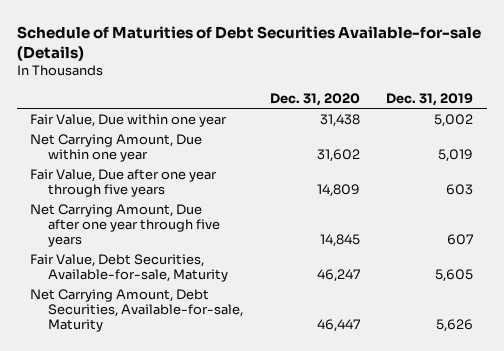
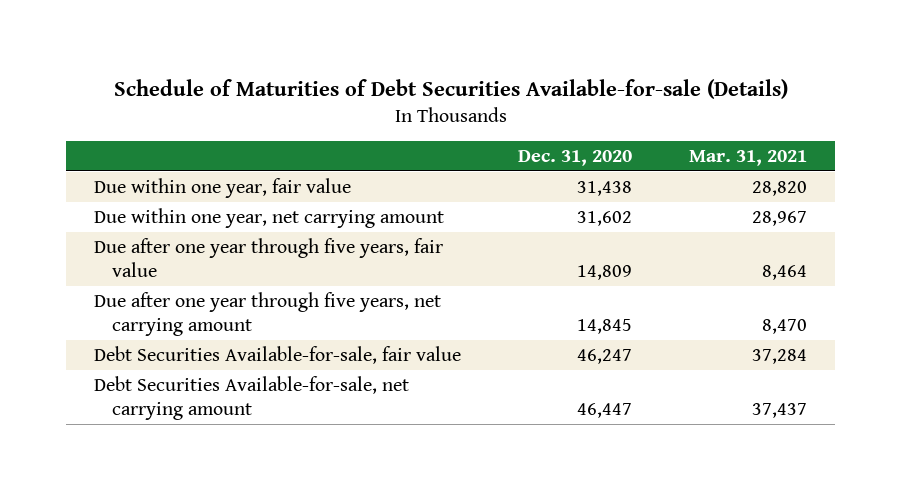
- | Dec. 31, 2020 | Dec. 31, 2019
+ | Dec. 31, 2020 | Mar. 31, 2021
- Fair Value, Due within one year | 31,438 | 5,002
- Net Carrying Amount, Due within one year | 31,602 | 5,019
- Fair Value, Due after one year through five years | 14,809 | 603
- Net Carrying Amount, Due after one year through five years | 14,845 | 607
- Fair Value, Debt Securities, Available-for-sale, Maturity | 46,247 | 5,605
- Net Carrying Amount, Debt Securities, Available-for-sale, Maturity | 46,447 | 5,626
+ Due within one year, fair value | 31,438 | 28,820
+ Due within one year, net carrying amount | 31,602 | 28,967
+ Due after one year through five years, fair value | 14,809 | 8,464
+ Due after one year through five years, net carrying amount | 14,845 | 8,470
+ Debt Securities Available-for-sale, fair value | 46,247 | 37,284
+ Debt Securities Available-for-sale, net carrying amount | 46,447 | 37,437

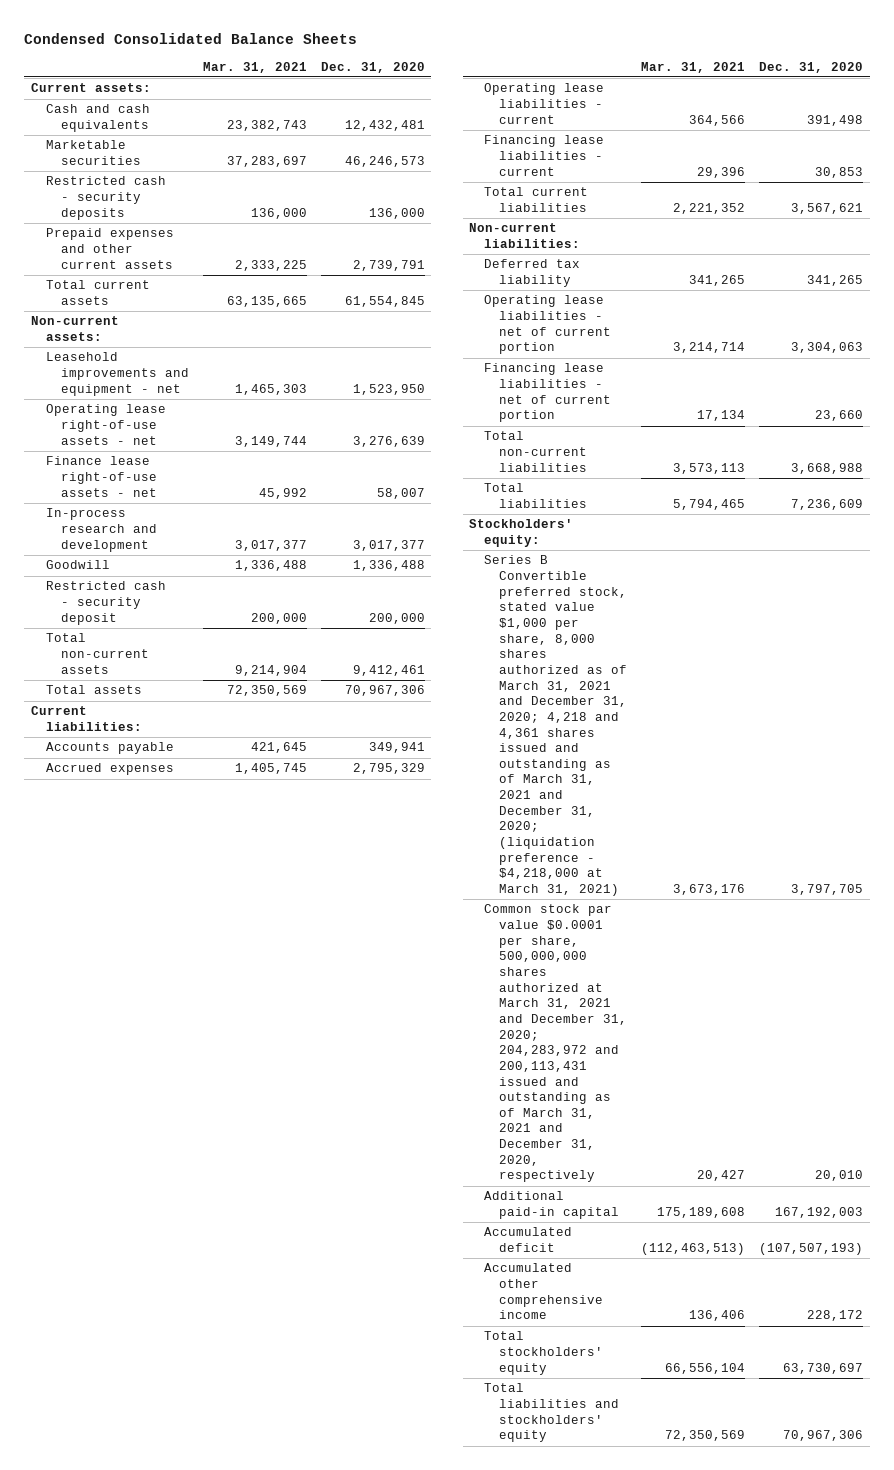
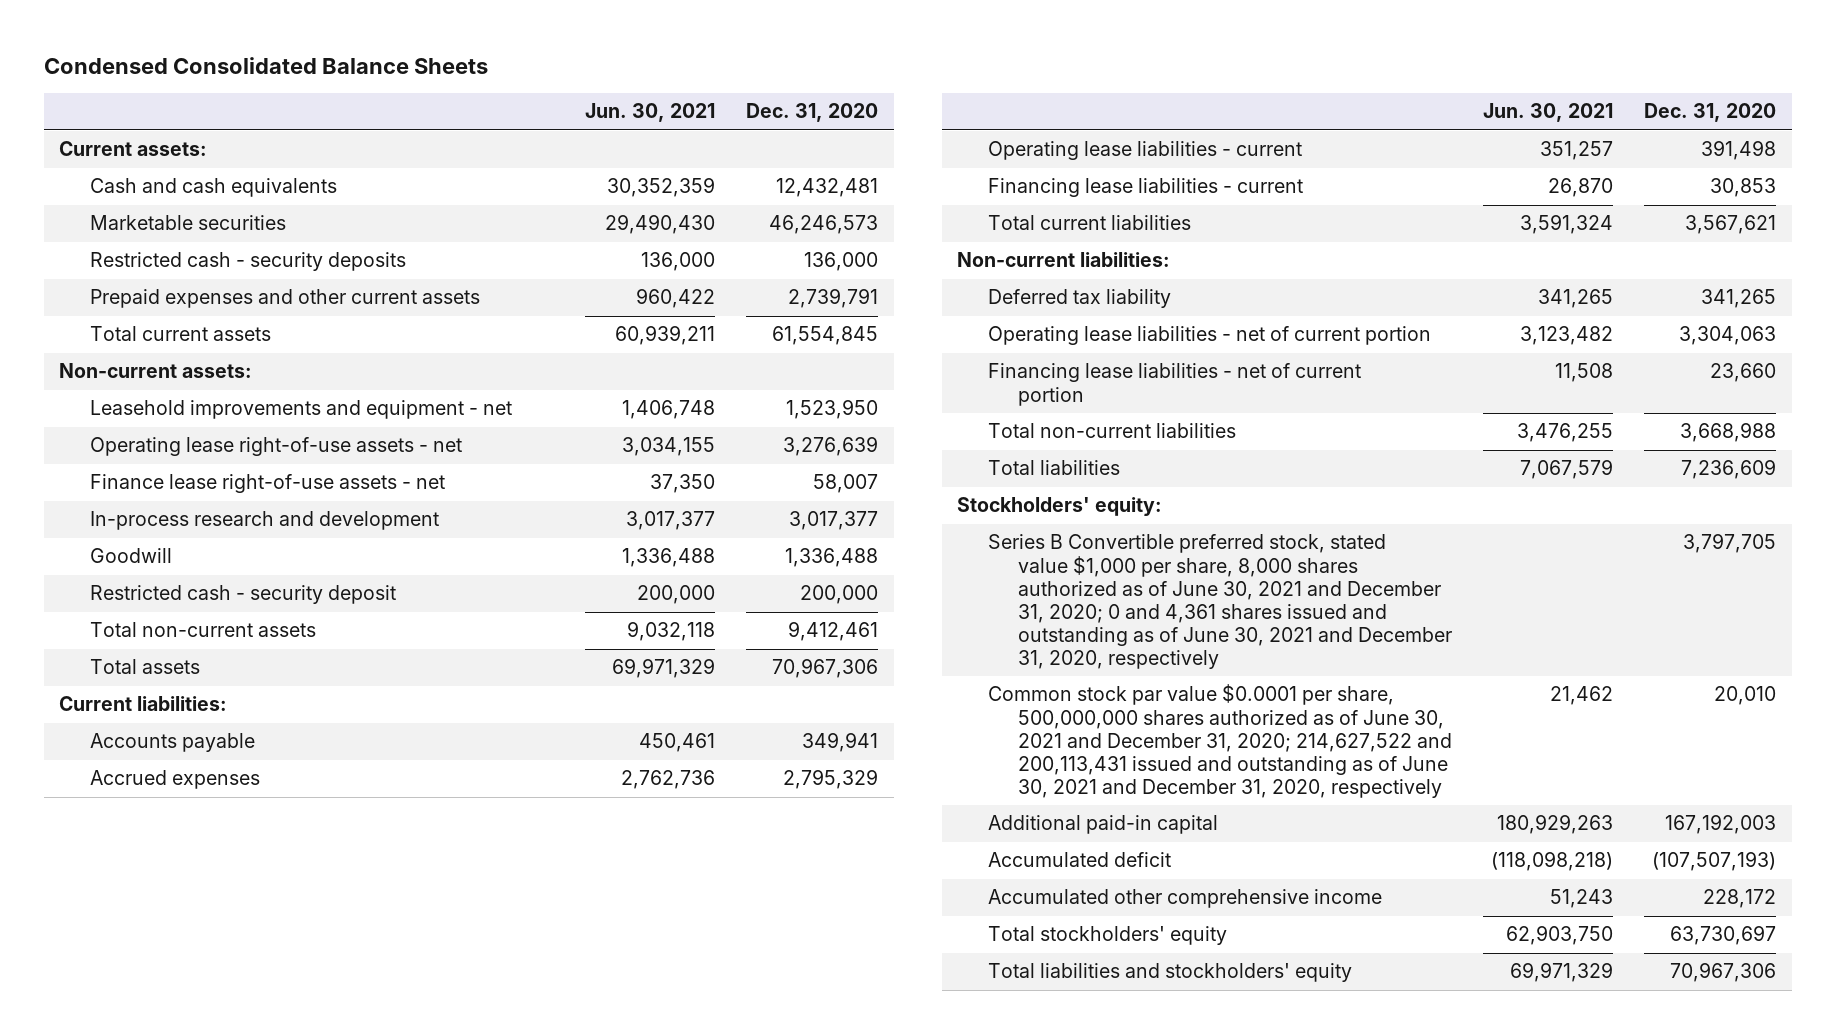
- | Mar. 31, 2021 | Dec. 31, 2020
+ | Jun. 30, 2021 | Dec. 31, 2020
- Series B Convertible preferred stock, stated value $1,000 per share, 8,000 shares authorized as of March 31, 2021 and December 31, 2020; 4,218 and 4,361 shares issued and outstanding as of March 31, 2021 and December 31, 2020; (liquidation preference - $4,218,000 at March 31, 2021) | 3,673,176 | 3,797,705
- Common stock par value $0.0001 per share, 500,000,000 shares authorized at March 31, 2021 and December 31, 2020; 204,283,972 and 200,113,431 issued and outstanding as of March 31, 2021 and December 31, 2020, respectively | 20,427 | 20,010
+ Series B Convertible preferred stock, stated value $1,000 per share, 8,000 shares authorized as of June 30, 2021 and December 31, 2020; 0 and 4,361 shares issued and outstanding as of June 30, 2021 and December 31, 2020, respectively | | 3,797,705
+ Common stock par value $0.0001 per share, 500,000,000 shares authorized as of June 30, 2021 and December 31, 2020; 214,627,522 and 200,113,431 issued and outstanding as of June 30, 2021 and December 31, 2020, respectively | 21,462 | 20,010

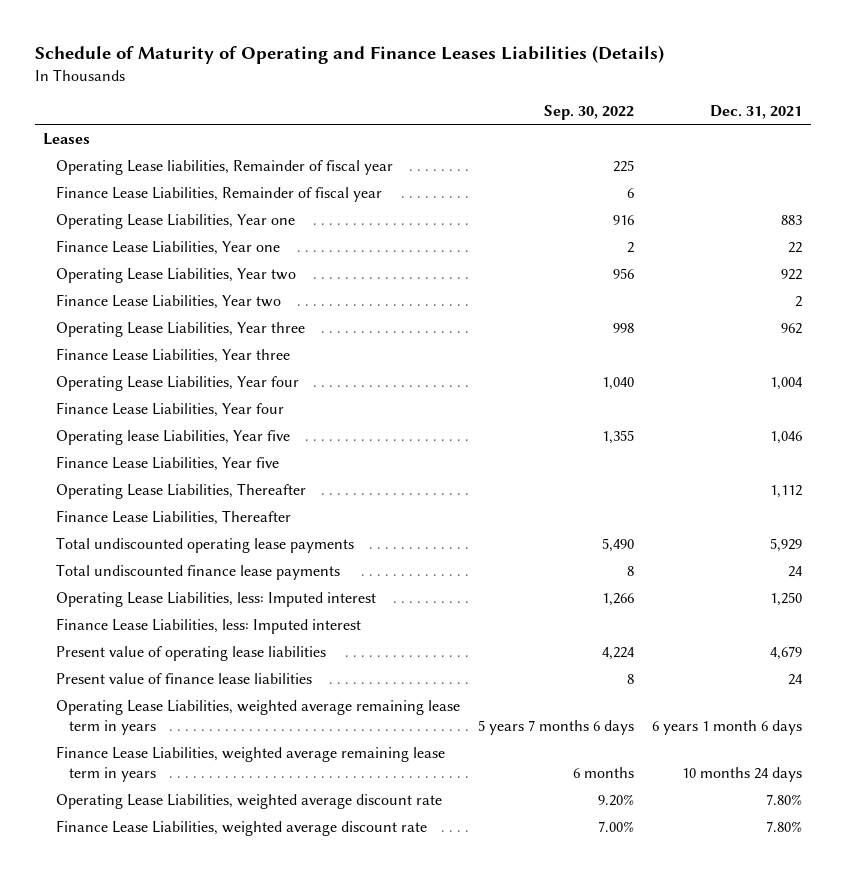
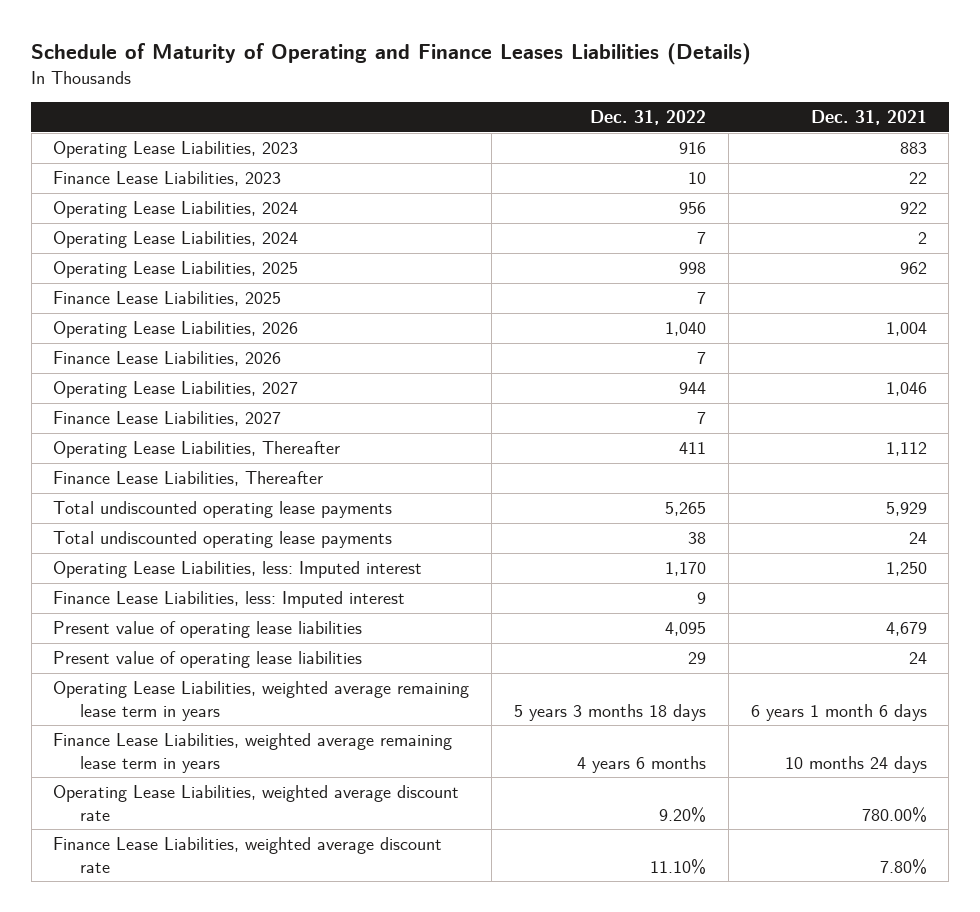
- | Sep. 30, 2022 | Dec. 31, 2021
+ | Dec. 31, 2022 | Dec. 31, 2021
- Leases
- Operating Lease liabilities, Remainder of fiscal year | 225 |
- Finance Lease Liabilities, Remainder of fiscal year | 6 |
- Operating Lease Liabilities, Year one | 916 | 883
- Finance Lease Liabilities, Year one | 2 | 22
- Operating Lease Liabilities, Year two | 956 | 922
- Finance Lease Liabilities, Year two | | 2
- Operating Lease Liabilities, Year three | 998 | 962
- Finance Lease Liabilities, Year three
- Operating Lease Liabilities, Year four | 1,040 | 1,004
- Finance Lease Liabilities, Year four
- Operating lease Liabilities, Year five | 1,355 | 1,046
- Finance Lease Liabilities, Year five
+ Operating Lease Liabilities, 2023 | 916 | 883
+ Finance Lease Liabilities, 2023 | 10 | 22
+ Operating Lease Liabilities, 2024 | 956 | 922
+ Operating Lease Liabilities, 2024 | 7 | 2
+ Operating Lease Liabilities, 2025 | 998 | 962
+ Finance Lease Liabilities, 2025 | 7 |
+ Operating Lease Liabilities, 2026 | 1,040 | 1,004
+ Finance Lease Liabilities, 2026 | 7 |
+ Operating Lease Liabilities, 2027 | 944 | 1,046
+ Finance Lease Liabilities, 2027 | 7 |
- Total undiscounted finance lease payments | 8 | 24
+ Total undiscounted operating lease payments | 38 | 24
- Present value of finance lease liabilities | 8 | 24
+ Present value of operating lease liabilities | 29 | 24
- Operating Lease Liabilities, weighted average discount rate | 9.20% | 7.80%
+ Operating Lease Liabilities, weighted average discount rate | 9.20% | 780.00%

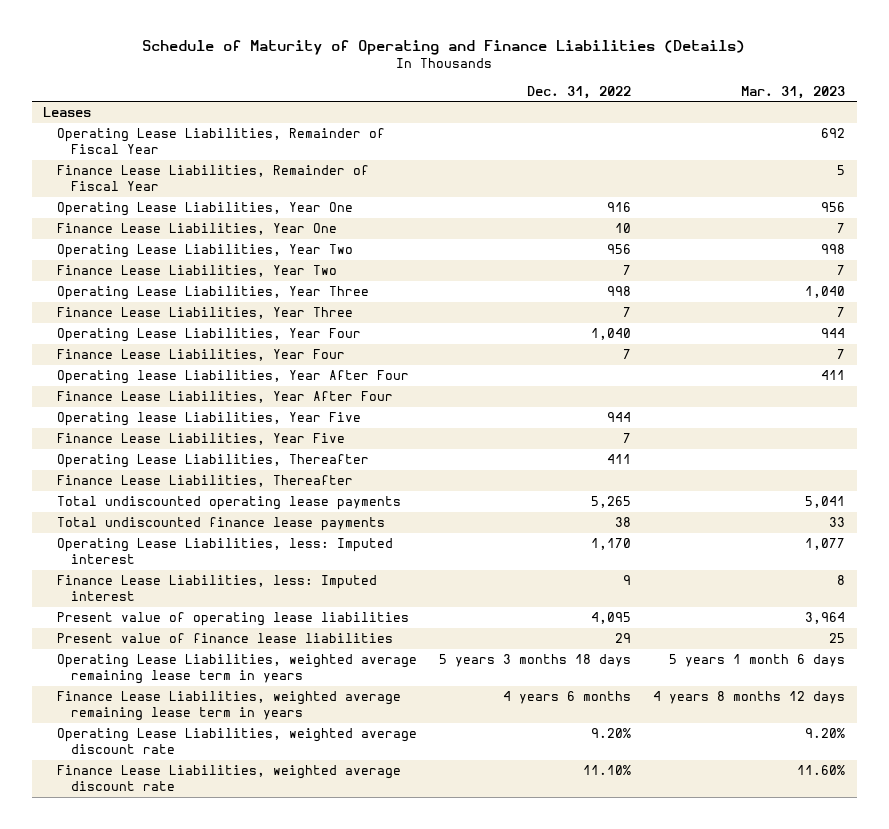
- Schedule of Maturity of Operating and Finance Leases Liabilities (Details)
+ Schedule of Maturity of Operating and Finance Liabilities (Details)
- | Dec. 31, 2022 | Dec. 31, 2021
+ | Dec. 31, 2022 | Mar. 31, 2023
- Operating Lease Liabilities, 2023 | 916 | 883
- Finance Lease Liabilities, 2023 | 10 | 22
- Operating Lease Liabilities, 2024 | 956 | 922
- Operating Lease Liabilities, 2024 | 7 | 2
- Operating Lease Liabilities, 2025 | 998 | 962
- Finance Lease Liabilities, 2025 | 7 |
- Operating Lease Liabilities, 2026 | 1,040 | 1,004
- Finance Lease Liabilities, 2026 | 7 |
- Operating Lease Liabilities, 2027 | 944 | 1,046
- Finance Lease Liabilities, 2027 | 7 |
+ Leases
+ Operating Lease Liabilities, Remainder of Fiscal Year | | 692
+ Finance Lease Liabilities, Remainder of Fiscal Year | | 5
+ Operating Lease Liabilities, Year One | 916 | 956
+ Finance Lease Liabilities, Year One | 10 | 7
+ Operating Lease Liabilities, Year Two | 956 | 998
+ Finance Lease Liabilities, Year Two | 7 | 7
+ Operating Lease Liabilities, Year Three | 998 | 1,040
+ Finance Lease Liabilities, Year Three | 7 | 7
+ Operating Lease Liabilities, Year Four | 1,040 | 944
+ Finance Lease Liabilities, Year Four | 7 | 7
+ Operating lease Liabilities, Year After Four | | 411
+ Finance Lease Liabilities, Year After Four
+ Operating lease Liabilities, Year Five | 944 |
+ Finance Lease Liabilities, Year Five | 7 |
- Total undiscounted operating lease payments | 38 | 24
+ Total undiscounted finance lease payments | 38 | 33
- Present value of operating lease liabilities | 29 | 24
+ Present value of finance lease liabilities | 29 | 25

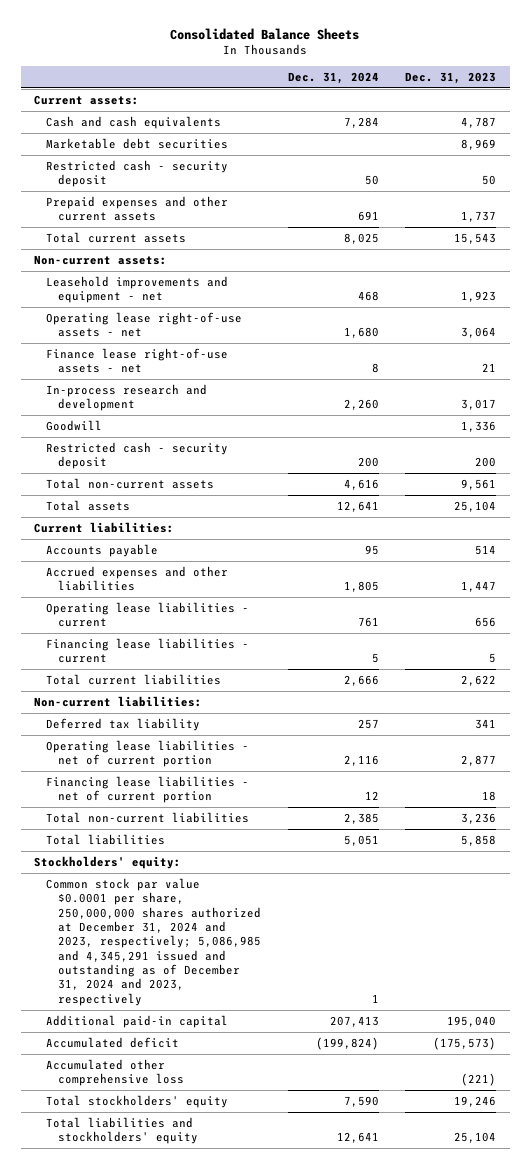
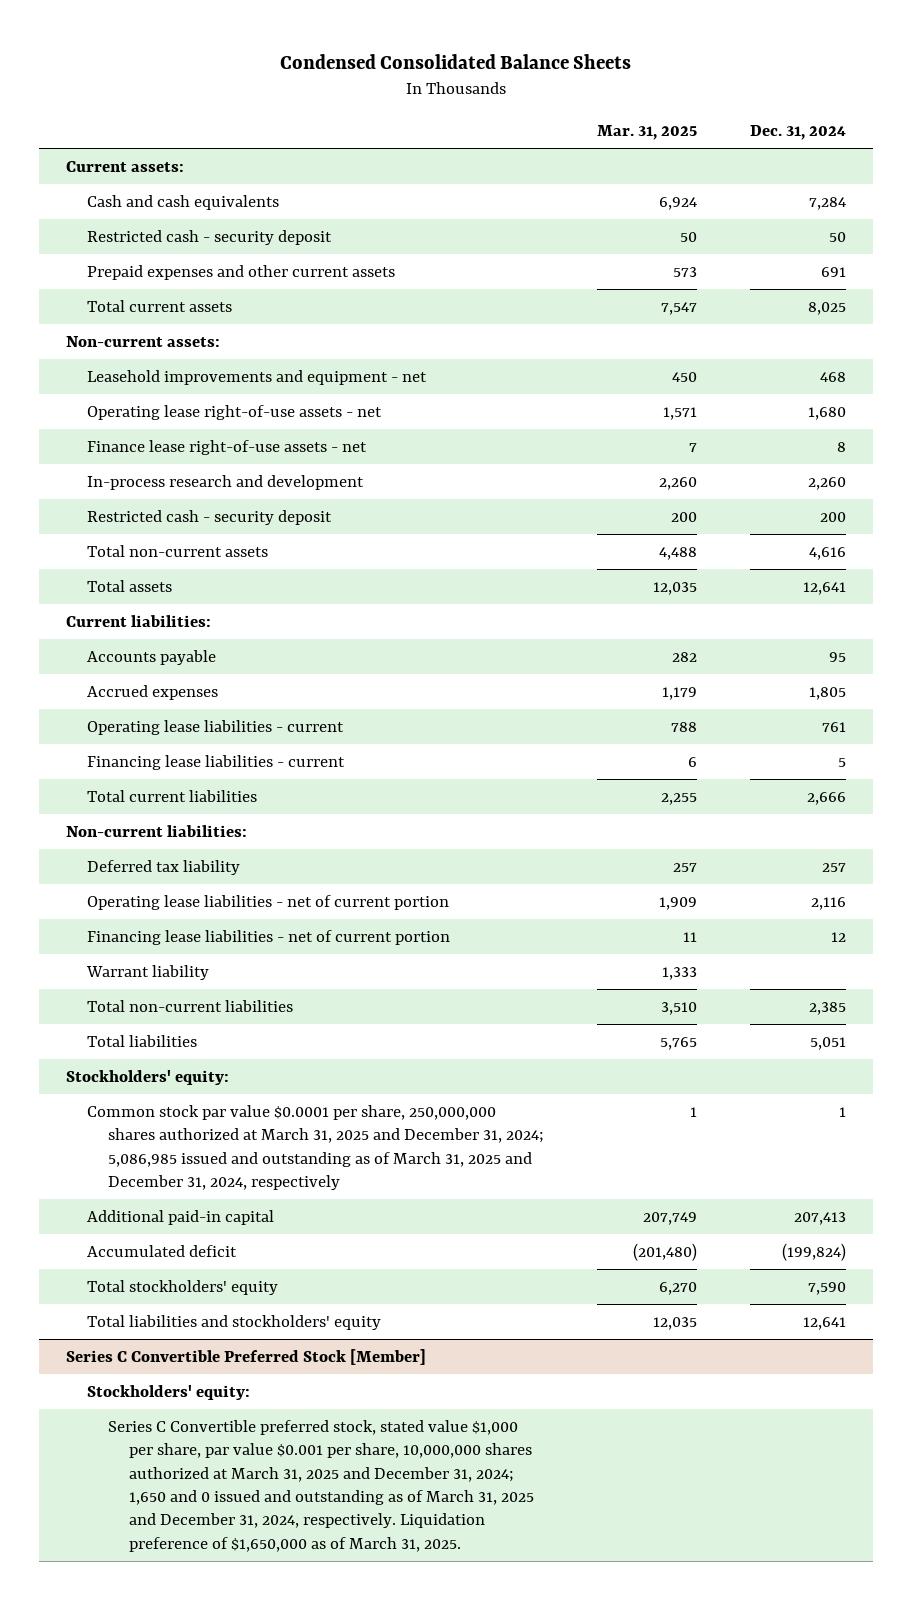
- Consolidated Balance Sheets
+ Condensed Consolidated Balance Sheets
- | Dec. 31, 2024 | Dec. 31, 2023
+ | Mar. 31, 2025 | Dec. 31, 2024
- Marketable debt securities | | 8,969
- Goodwill | | 1,336
- Accrued expenses and other liabilities | 1,805 | 1,447
+ Accrued expenses | 1,179 | 1,805
+ Warrant liability | 1,333 |
- Common stock par value $0.0001 per share, 250,000,000 shares authorized at December 31, 2024 and 2023, respectively; 5,086,985 and 4,345,291 issued and outstanding as of December 31, 2024 and 2023, respectively | 1 |
+ Common stock par value $0.0001 per share, 250,000,000 shares authorized at March 31, 2025 and December 31, 2024; 5,086,985 issued and outstanding as of March 31, 2025 and December 31, 2024, respectively | 1 | 1
- Accumulated other comprehensive loss | | (221)
+ Series C Convertible Preferred Stock [Member]
+ Stockholders' equity:
+ Series C Convertible preferred stock, stated value $1,000 per share, par value $0.001 per share, 10,000,000 shares authorized at March 31, 2025 and December 31, 2024; 1,650 and 0 issued and outstanding as of March 31, 2025 and December 31, 2024, respectively. Liquidation preference of $1,650,000 as of March 31, 2025.

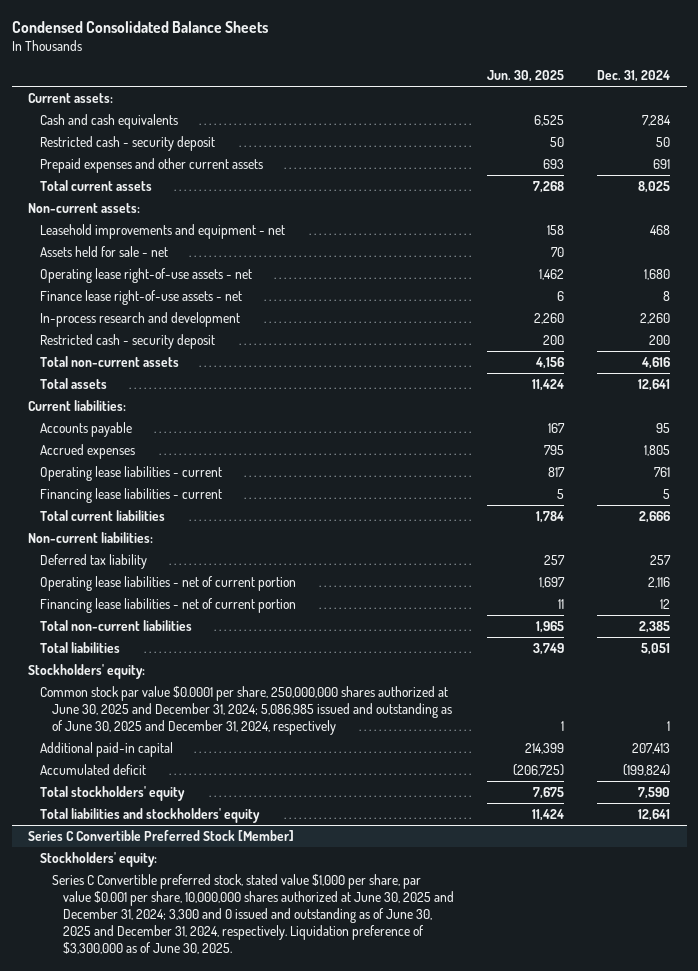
- | Mar. 31, 2025 | Dec. 31, 2024
+ | Jun. 30, 2025 | Dec. 31, 2024
+ Assets held for sale - net | 70 |
- Warrant liability | 1,333 |
- Common stock par value $0.0001 per share, 250,000,000 shares authorized at March 31, 2025 and December 31, 2024; 5,086,985 issued and outstanding as of March 31, 2025 and December 31, 2024, respectively | 1 | 1
+ Common stock par value $0.0001 per share, 250,000,000 shares authorized at June 30, 2025 and December 31, 2024; 5,086,985 issued and outstanding as of June 30, 2025 and December 31, 2024, respectively | 1 | 1
@ Series C Convertible Preferred Stock [Member]
- Series C Convertible preferred stock, stated value $1,000 per share, par value $0.001 per share, 10,000,000 shares authorized at March 31, 2025 and December 31, 2024; 1,650 and 0 issued and outstanding as of March 31, 2025 and December 31, 2024, respectively. Liquidation preference of $1,650,000 as of March 31, 2025.
+ Series C Convertible preferred stock, stated value $1,000 per share, par value $0.001 per share, 10,000,000 shares authorized at June 30, 2025 and December 31, 2024; 3,300 and 0 issued and outstanding as of June 30, 2025 and December 31, 2024, respectively. Liquidation preference of $3,300,000 as of June 30, 2025.

